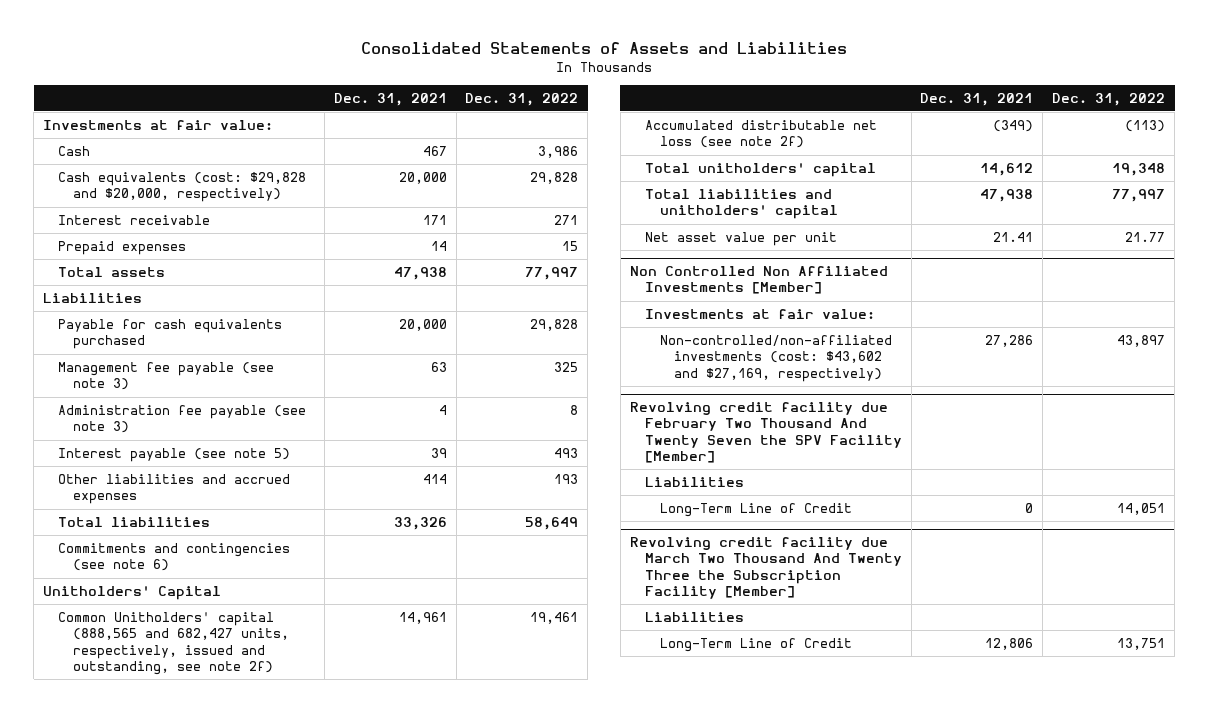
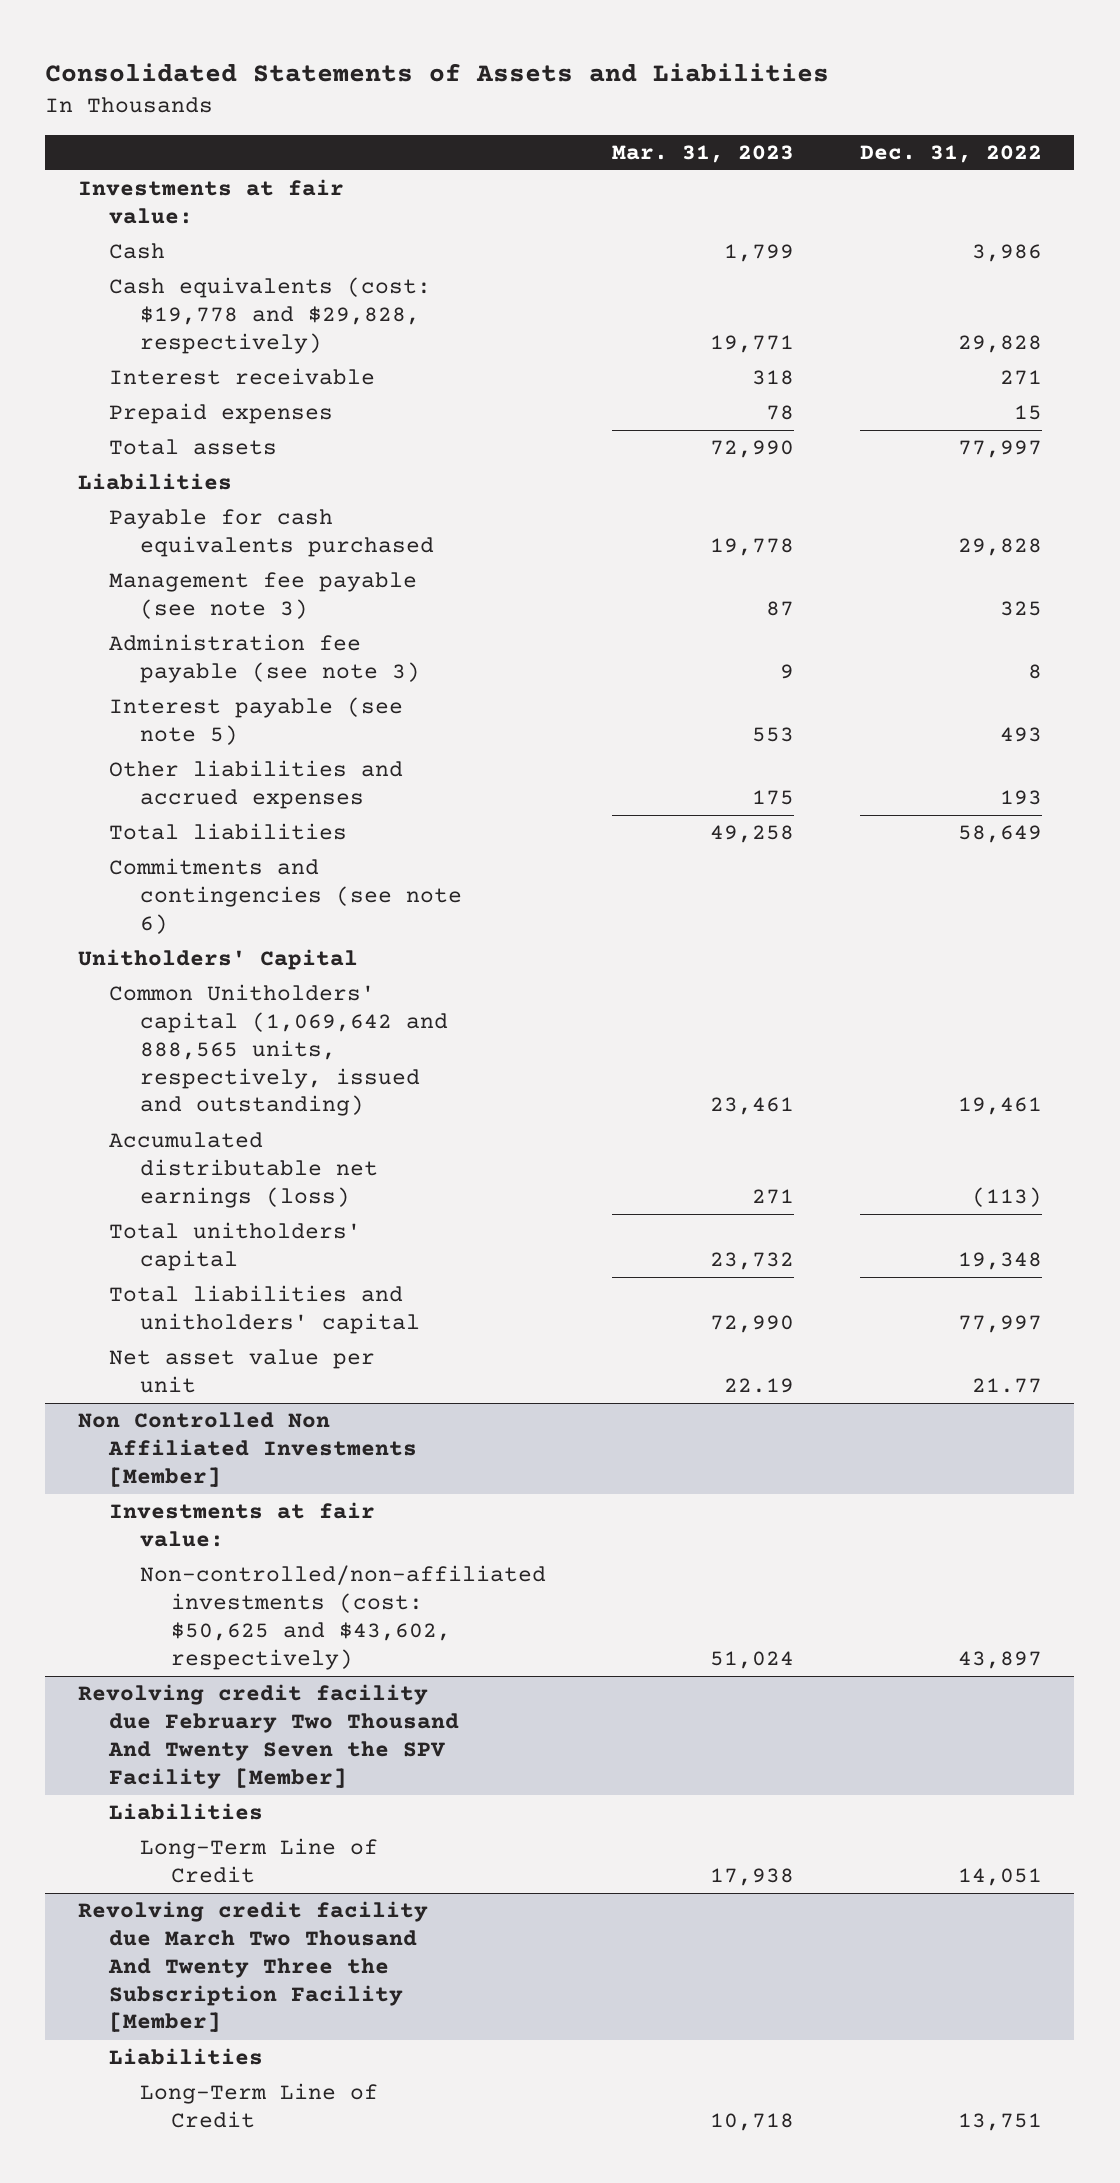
- | Dec. 31, 2021 | Dec. 31, 2022
+ | Mar. 31, 2023 | Dec. 31, 2022
- Cash equivalents (cost: $29,828 and $20,000, respectively) | 20,000 | 29,828
+ Cash equivalents (cost: $19,778 and $29,828, respectively) | 19,771 | 29,828
- Common Unitholders' capital (888,565 and 682,427 units, respectively, issued and outstanding, see note 2f) | 14,961 | 19,461
- Accumulated distributable net loss (see note 2f) | (349) | (113)
+ Common Unitholders' capital (1,069,642 and 888,565 units, respectively, issued and outstanding) | 23,461 | 19,461
+ Accumulated distributable net earnings (loss) | 271 | (113)
@ Non Controlled Non Affiliated Investments [Member]
- Non-controlled/non-affiliated investments (cost: $43,602 and $27,169, respectively) | 27,286 | 43,897
+ Non-controlled/non-affiliated investments (cost: $50,625 and $43,602, respectively) | 51,024 | 43,897

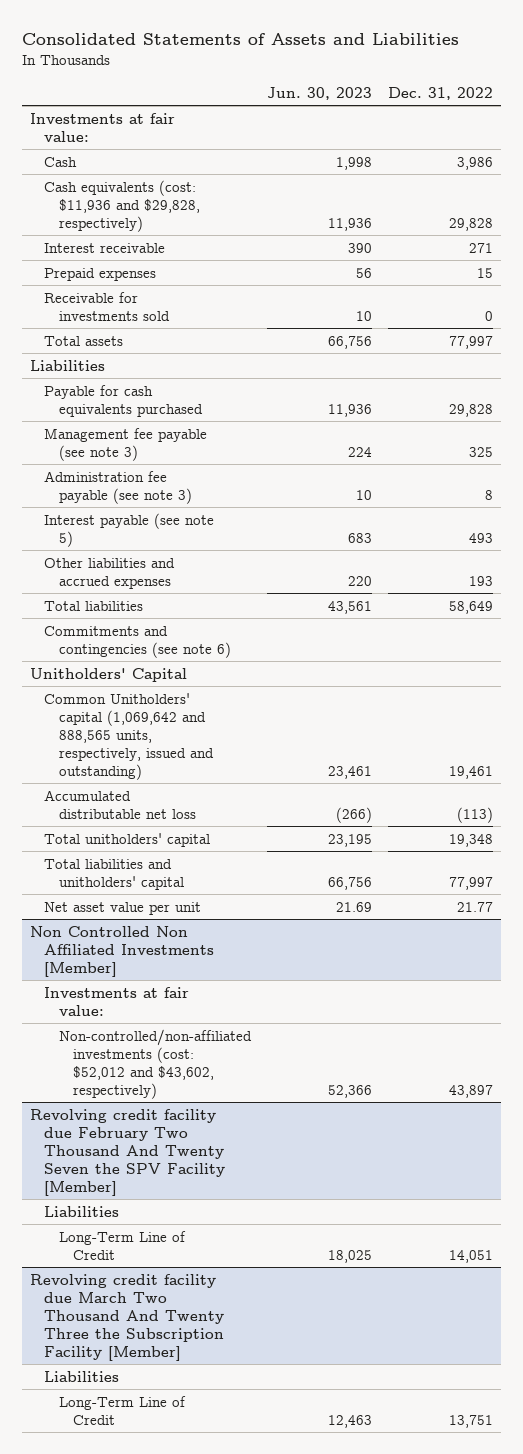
- | Mar. 31, 2023 | Dec. 31, 2022
+ | Jun. 30, 2023 | Dec. 31, 2022
- Cash equivalents (cost: $19,778 and $29,828, respectively) | 19,771 | 29,828
+ Cash equivalents (cost: $11,936 and $29,828, respectively) | 11,936 | 29,828
+ Receivable for investments sold | 10 | 0
- Accumulated distributable net earnings (loss) | 271 | (113)
+ Accumulated distributable net loss | (266) | (113)
@ Non Controlled Non Affiliated Investments [Member]
- Non-controlled/non-affiliated investments (cost: $50,625 and $43,602, respectively) | 51,024 | 43,897
+ Non-controlled/non-affiliated investments (cost: $52,012 and $43,602, respectively) | 52,366 | 43,897

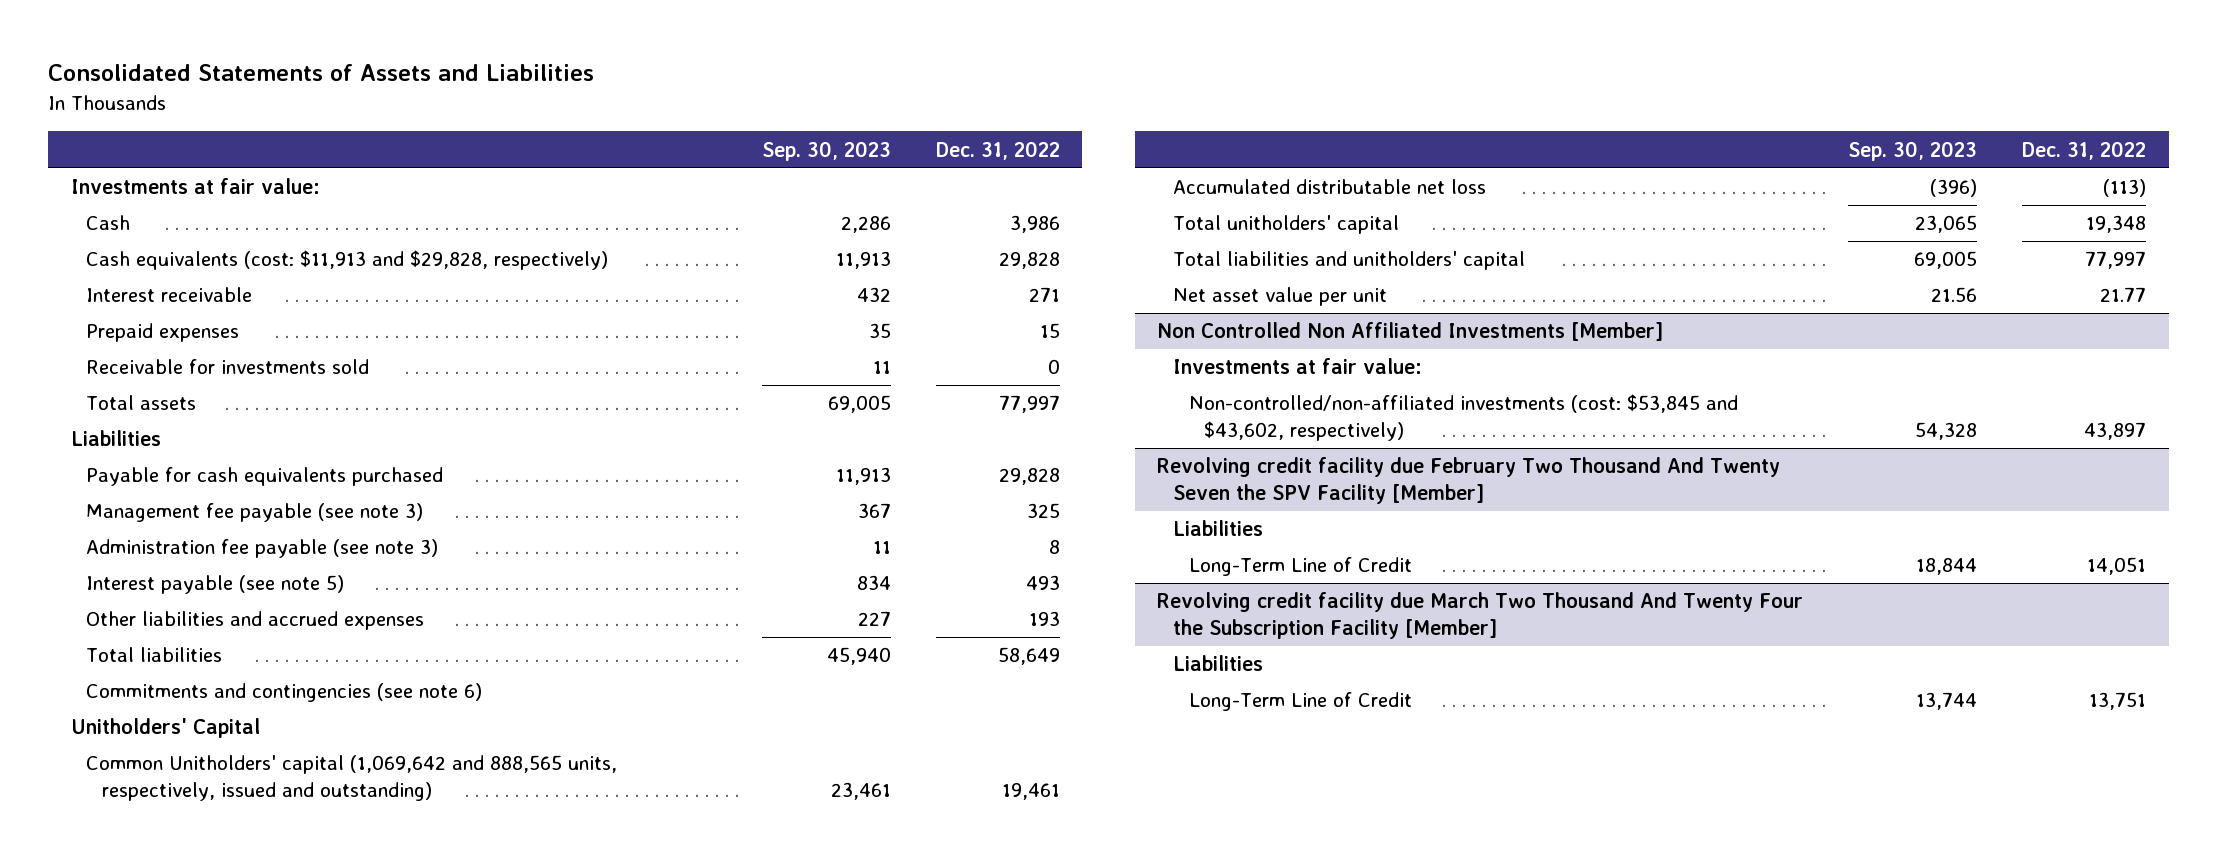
- | Jun. 30, 2023 | Dec. 31, 2022
+ | Sep. 30, 2023 | Dec. 31, 2022
- Cash equivalents (cost: $11,936 and $29,828, respectively) | 11,936 | 29,828
+ Cash equivalents (cost: $11,913 and $29,828, respectively) | 11,913 | 29,828
@ Non Controlled Non Affiliated Investments [Member]
- Non-controlled/non-affiliated investments (cost: $52,012 and $43,602, respectively) | 52,366 | 43,897
+ Non-controlled/non-affiliated investments (cost: $53,845 and $43,602, respectively) | 54,328 | 43,897
- Revolving credit facility due March Two Thousand And Twenty Three the Subscription Facility [Member]
+ Revolving credit facility due March Two Thousand And Twenty Four the Subscription Facility [Member]

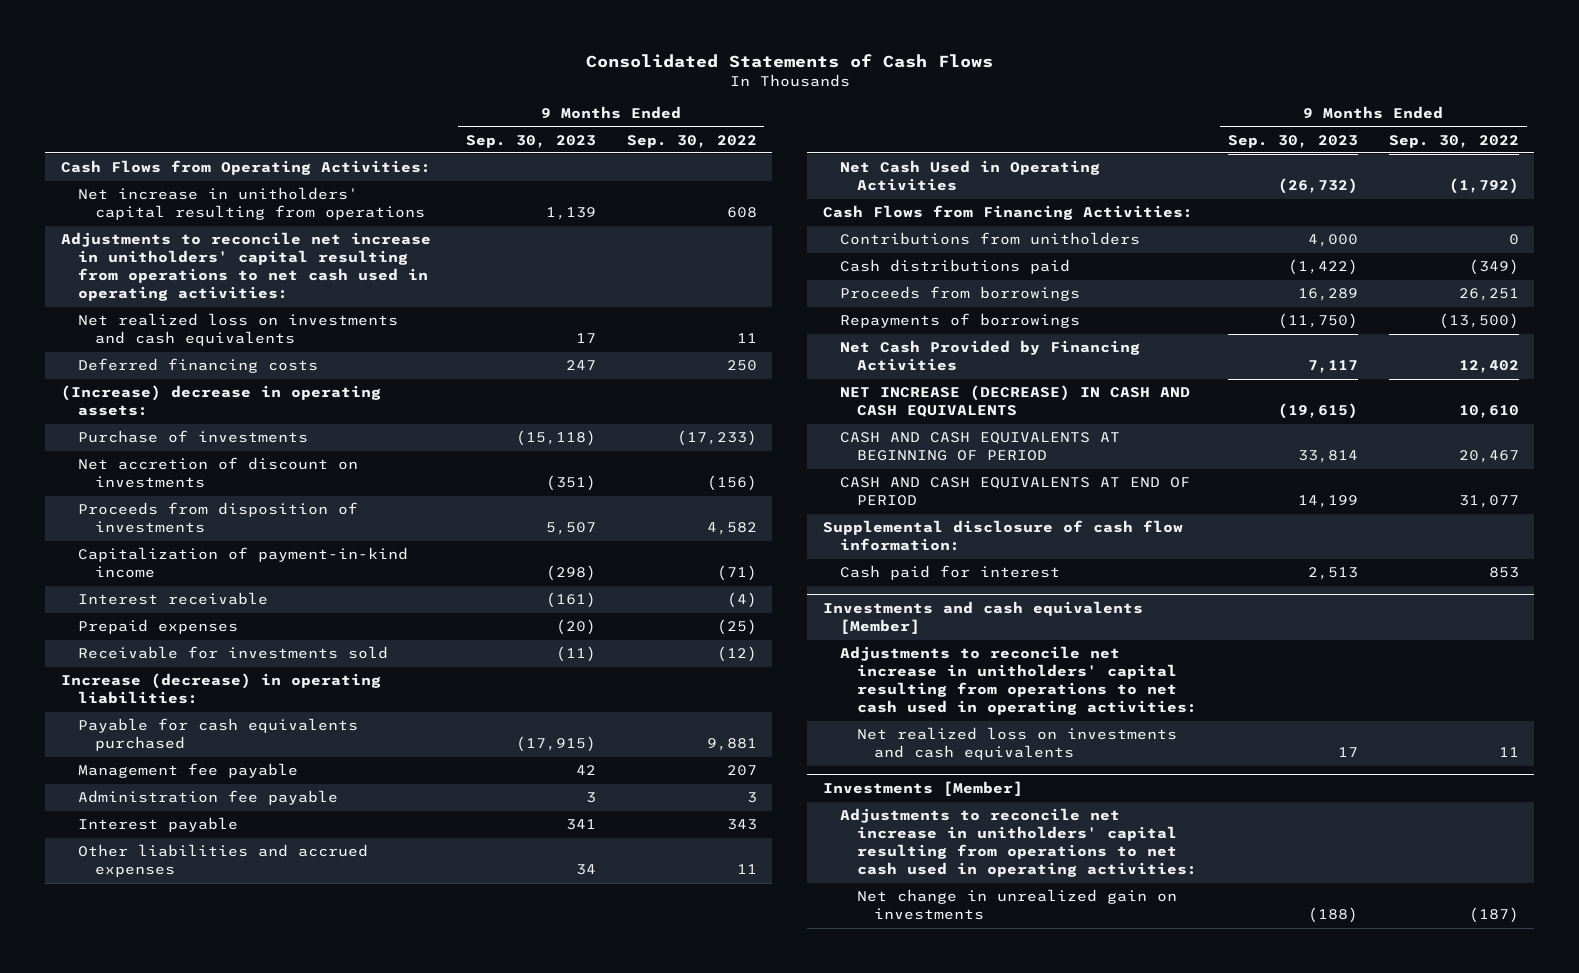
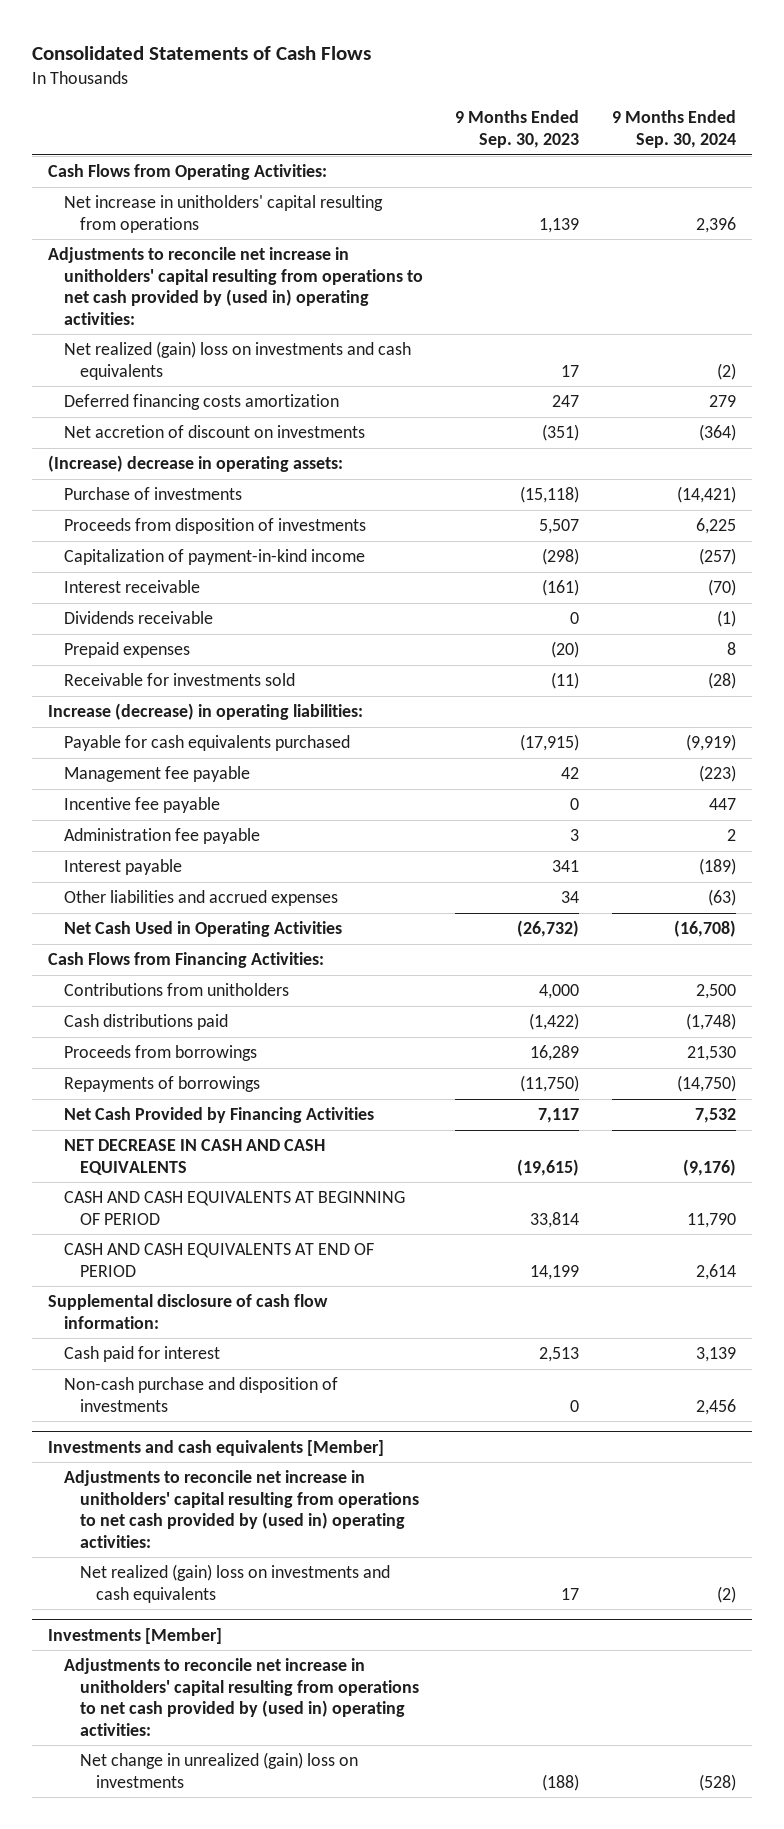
- | 9 Months Ended Sep. 30, 2023 | 9 Months Ended Sep. 30, 2022
+ | 9 Months Ended Sep. 30, 2023 | 9 Months Ended Sep. 30, 2024
- Adjustments to reconcile net increase in unitholders' capital resulting from operations to net cash used in operating activities:
- Net realized loss on investments and cash equivalents | 17 | 11
- Deferred financing costs | 247 | 250
+ Adjustments to reconcile net increase in unitholders' capital resulting from operations to net cash provided by (used in) operating activities:
+ Net realized (gain) loss on investments and cash equivalents | 17 | (2)
+ Deferred financing costs amortization | 247 | 279
moved up: Net accretion of discount on investments | (351) | (364)
+ Dividends receivable | 0 | (1)
+ Incentive fee payable | 0 | 447
- NET INCREASE (DECREASE) IN CASH AND CASH EQUIVALENTS | (19,615) | 10,610
+ NET DECREASE IN CASH AND CASH EQUIVALENTS | (19,615) | (9,176)
+ Non-cash purchase and disposition of investments | 0 | 2,456
@ Investments and cash equivalents [Member]
- Adjustments to reconcile net increase in unitholders' capital resulting from operations to net cash used in operating activities:
- Net realized loss on investments and cash equivalents | 17 | 11
+ Adjustments to reconcile net increase in unitholders' capital resulting from operations to net cash provided by (used in) operating activities:
+ Net realized (gain) loss on investments and cash equivalents | 17 | (2)
@ Investments [Member]
- Adjustments to reconcile net increase in unitholders' capital resulting from operations to net cash used in operating activities:
- Net change in unrealized gain on investments | (188) | (187)
+ Adjustments to reconcile net increase in unitholders' capital resulting from operations to net cash provided by (used in) operating activities:
+ Net change in unrealized (gain) loss on investments | (188) | (528)

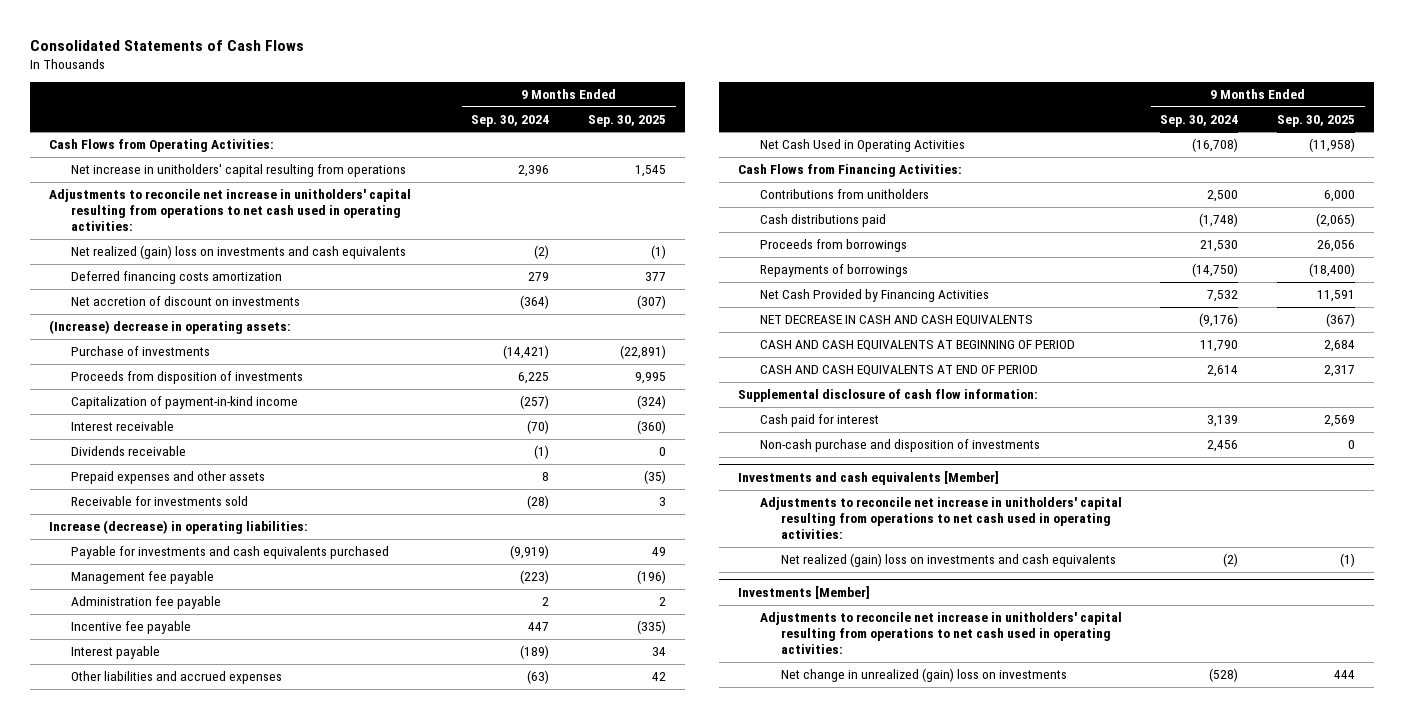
- | 9 Months Ended Sep. 30, 2023 | 9 Months Ended Sep. 30, 2024
+ | 9 Months Ended Sep. 30, 2024 | 9 Months Ended Sep. 30, 2025
- Adjustments to reconcile net increase in unitholders' capital resulting from operations to net cash provided by (used in) operating activities:
+ Adjustments to reconcile net increase in unitholders' capital resulting from operations to net cash used in operating activities:
- Prepaid expenses | (20) | 8
+ Prepaid expenses and other assets | 8 | (35)
- Payable for cash equivalents purchased | (17,915) | (9,919)
+ Payable for investments and cash equivalents purchased | (9,919) | 49
moved down: Incentive fee payable | 447 | (335)
@ Investments and cash equivalents [Member]
- Adjustments to reconcile net increase in unitholders' capital resulting from operations to net cash provided by (used in) operating activities:
+ Adjustments to reconcile net increase in unitholders' capital resulting from operations to net cash used in operating activities:
@ Investments [Member]
- Adjustments to reconcile net increase in unitholders' capital resulting from operations to net cash provided by (used in) operating activities:
+ Adjustments to reconcile net increase in unitholders' capital resulting from operations to net cash used in operating activities:

